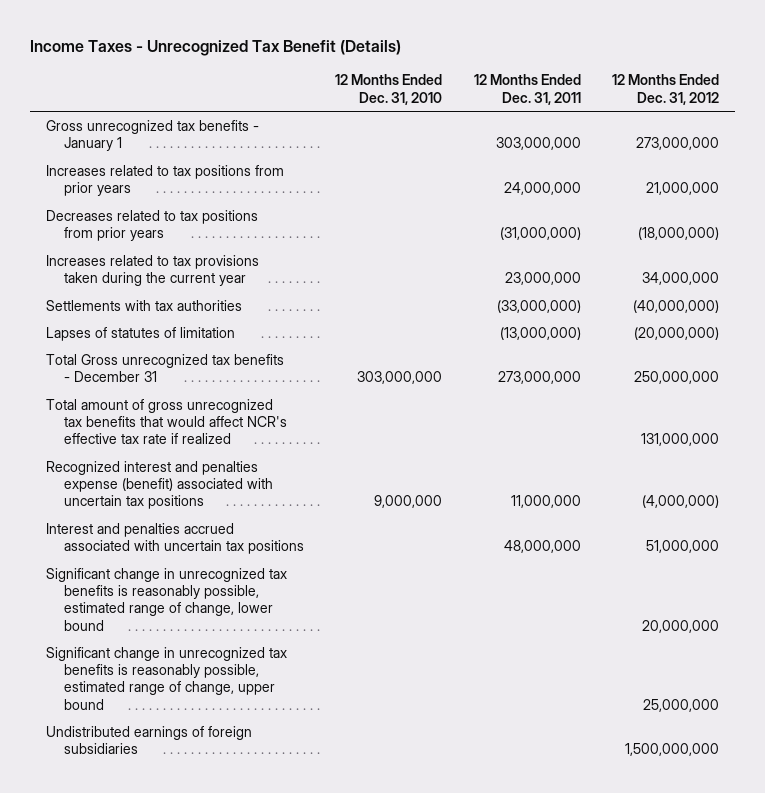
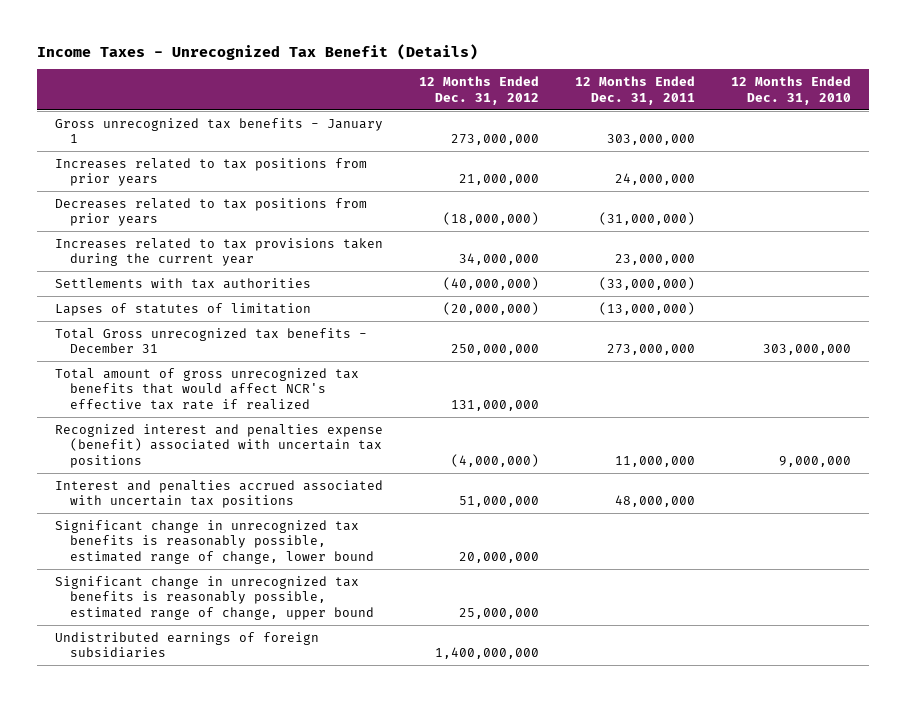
- | 12 Months Ended Dec. 31, 2010 | 12 Months Ended Dec. 31, 2011 | 12 Months Ended Dec. 31, 2012
+ | 12 Months Ended Dec. 31, 2012 | 12 Months Ended Dec. 31, 2011 | 12 Months Ended Dec. 31, 2010
- Undistributed earnings of foreign subsidiaries | | | 1,500,000,000
+ Undistributed earnings of foreign subsidiaries | 1,400,000,000 | |

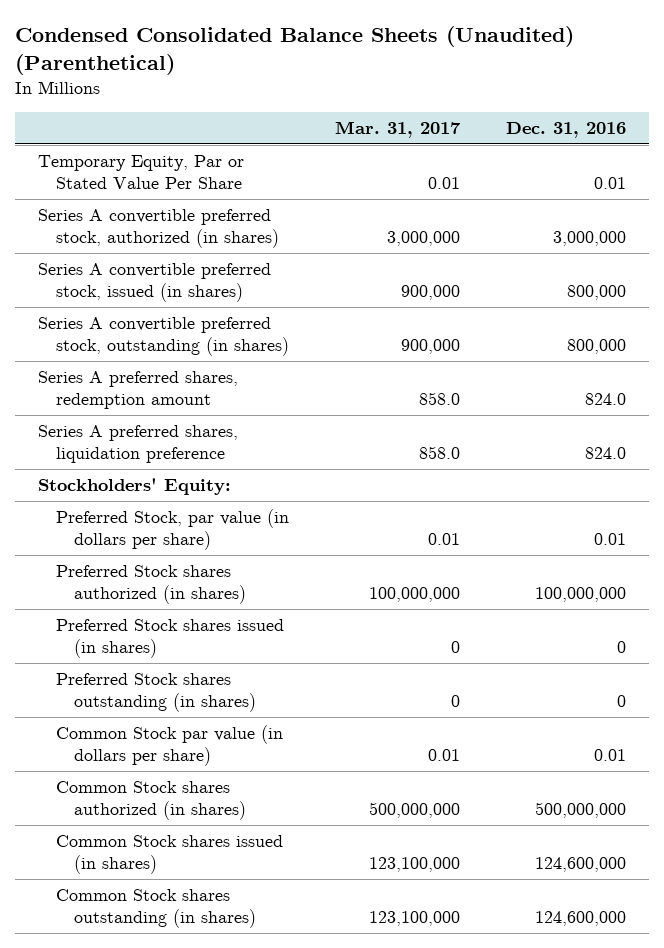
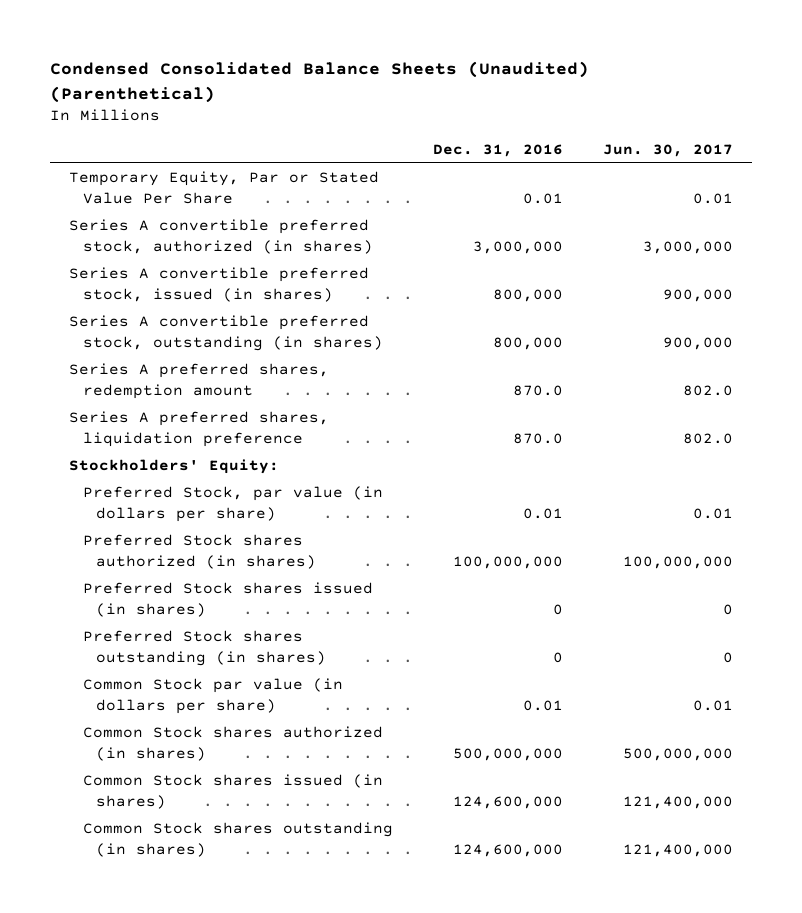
- | Mar. 31, 2017 | Dec. 31, 2016
+ | Dec. 31, 2016 | Jun. 30, 2017
- Series A preferred shares, redemption amount | 858.0 | 824.0
- Series A preferred shares, liquidation preference | 858.0 | 824.0
+ Series A preferred shares, redemption amount | 870.0 | 802.0
+ Series A preferred shares, liquidation preference | 870.0 | 802.0

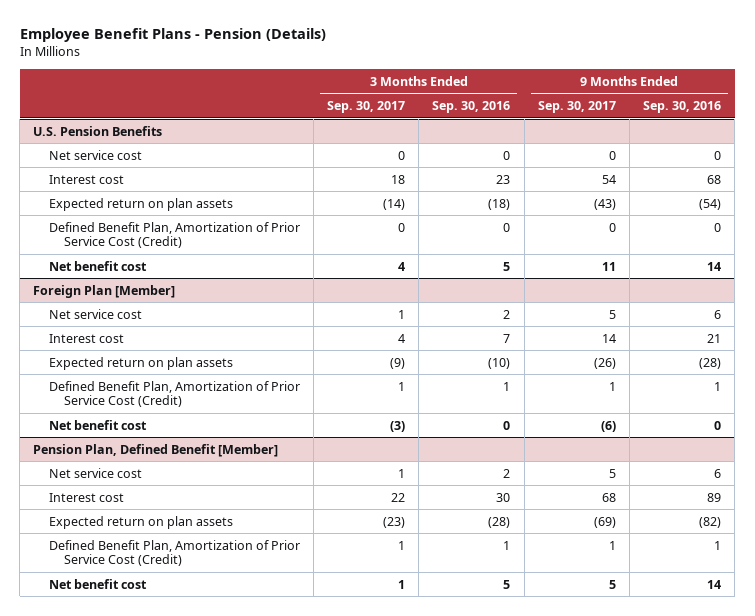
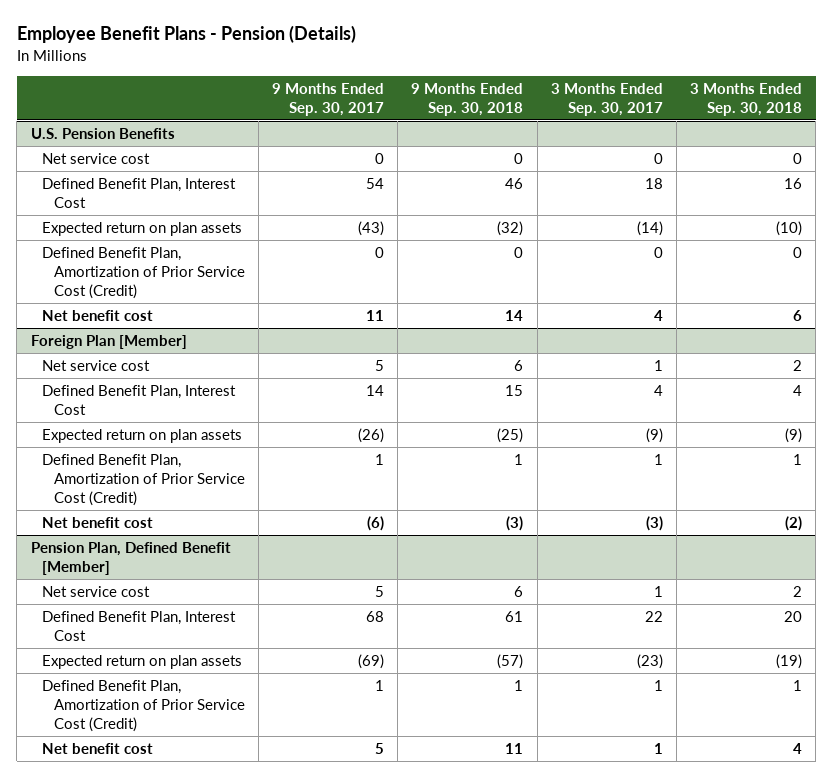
- | 3 Months Ended Sep. 30, 2017 | 3 Months Ended Sep. 30, 2016 | 9 Months Ended Sep. 30, 2017 | 9 Months Ended Sep. 30, 2016
+ | 9 Months Ended Sep. 30, 2017 | 9 Months Ended Sep. 30, 2018 | 3 Months Ended Sep. 30, 2017 | 3 Months Ended Sep. 30, 2018
@ U.S. Pension Benefits
- Interest cost | 18 | 23 | 54 | 68
+ Defined Benefit Plan, Interest Cost | 54 | 46 | 18 | 16
@ Foreign Plan [Member]
- Interest cost | 4 | 7 | 14 | 21
+ Defined Benefit Plan, Interest Cost | 14 | 15 | 4 | 4
@ Pension Plan, Defined Benefit [Member]
- Interest cost | 22 | 30 | 68 | 89
+ Defined Benefit Plan, Interest Cost | 68 | 61 | 22 | 20

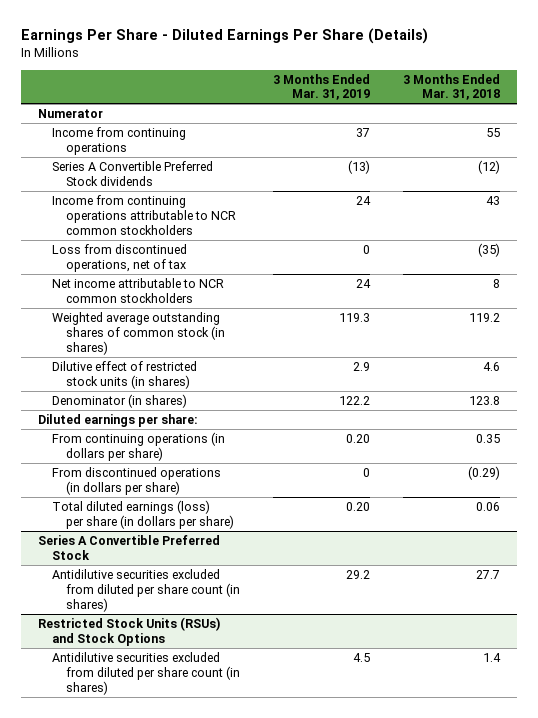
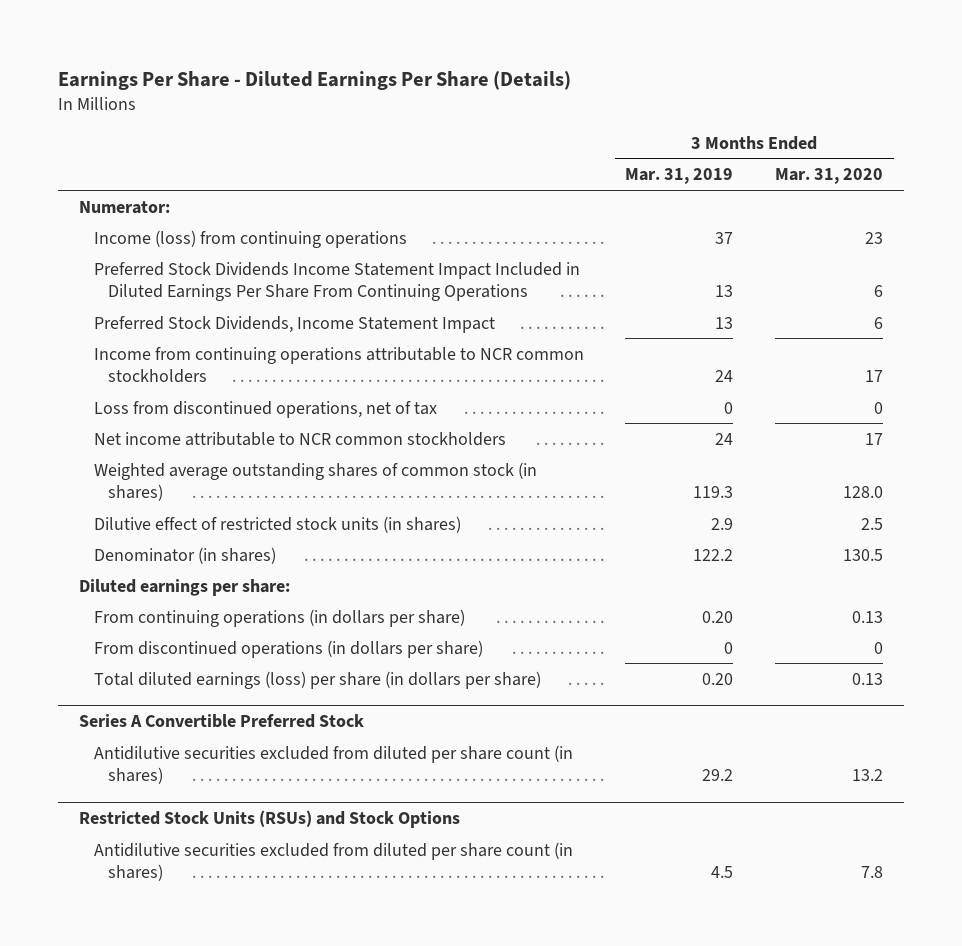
- | 3 Months Ended Mar. 31, 2019 | 3 Months Ended Mar. 31, 2018
+ | 3 Months Ended Mar. 31, 2019 | 3 Months Ended Mar. 31, 2020
- Numerator
- Income from continuing operations | 37 | 55
- Series A Convertible Preferred Stock dividends | (13) | (12)
+ Numerator:
+ Income (loss) from continuing operations | 37 | 23
+ Preferred Stock Dividends Income Statement Impact Included in Diluted Earnings Per Share From Continuing Operations | 13 | 6
+ Preferred Stock Dividends, Income Statement Impact | 13 | 6

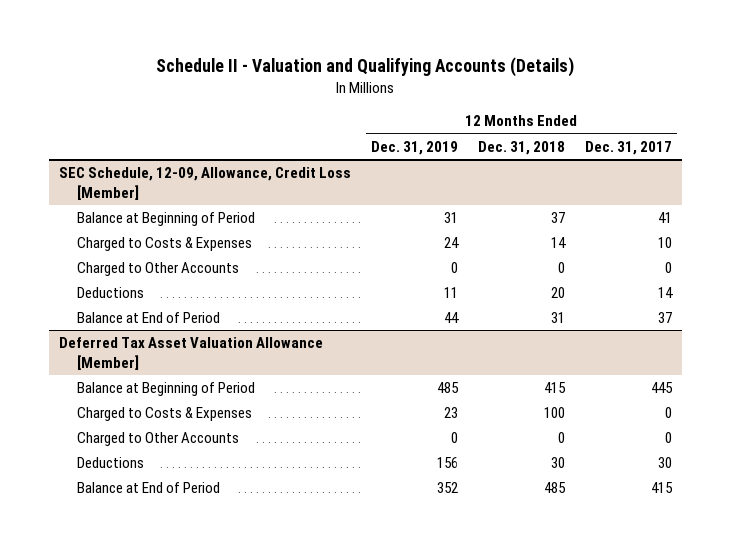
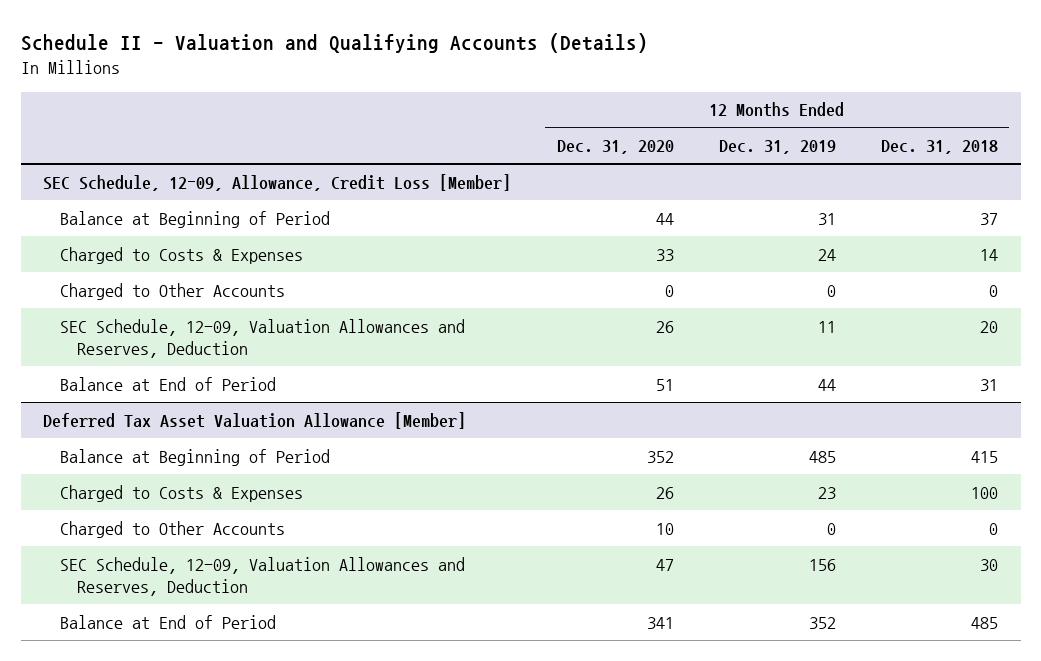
- | 12 Months Ended Dec. 31, 2019 | 12 Months Ended Dec. 31, 2018 | 12 Months Ended Dec. 31, 2017
+ | 12 Months Ended Dec. 31, 2020 | 12 Months Ended Dec. 31, 2019 | 12 Months Ended Dec. 31, 2018
@ SEC Schedule, 12-09, Allowance, Credit Loss [Member]
- Deductions | 11 | 20 | 14
+ SEC Schedule, 12-09, Valuation Allowances and Reserves, Deduction | 26 | 11 | 20
@ Deferred Tax Asset Valuation Allowance [Member]
- Deductions | 156 | 30 | 30
+ SEC Schedule, 12-09, Valuation Allowances and Reserves, Deduction | 47 | 156 | 30

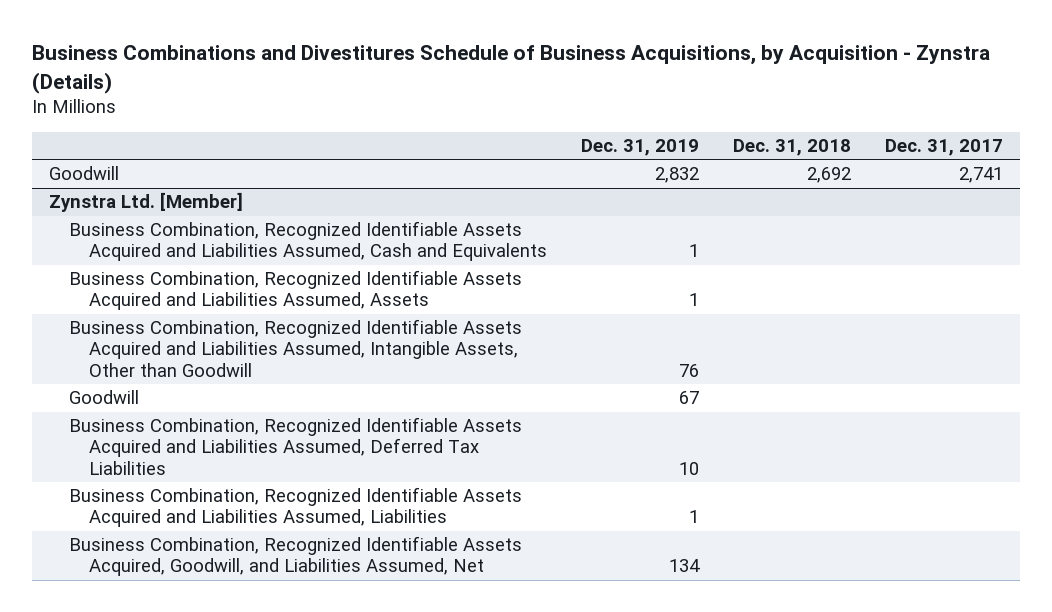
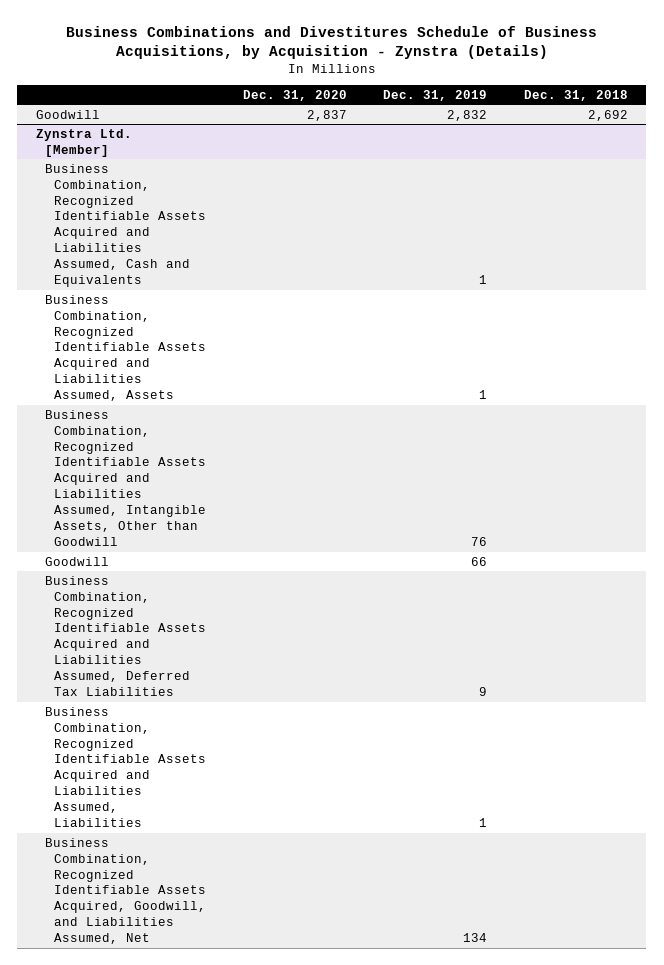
- | Dec. 31, 2019 | Dec. 31, 2018 | Dec. 31, 2017
+ | Dec. 31, 2020 | Dec. 31, 2019 | Dec. 31, 2018
@ Zynstra Ltd. [Member]
- Goodwill | 67 | |
- Business Combination, Recognized Identifiable Assets Acquired and Liabilities Assumed, Deferred Tax Liabilities | 10 | |
+ Goodwill | | 66 |
+ Business Combination, Recognized Identifiable Assets Acquired and Liabilities Assumed, Deferred Tax Liabilities | | 9 |

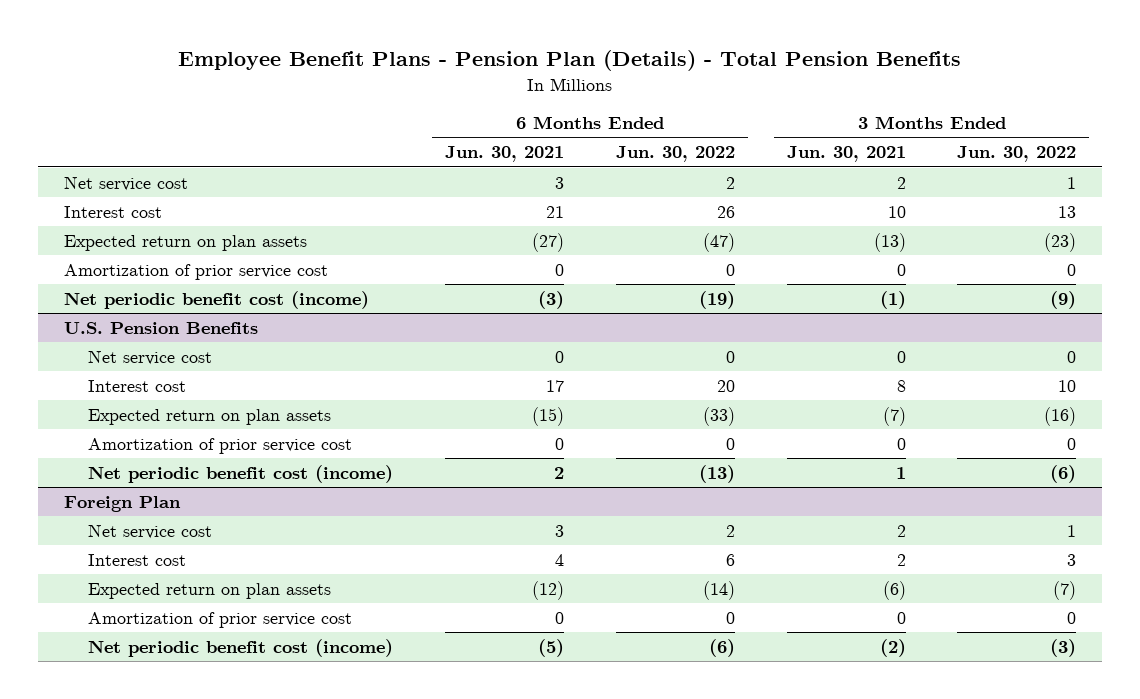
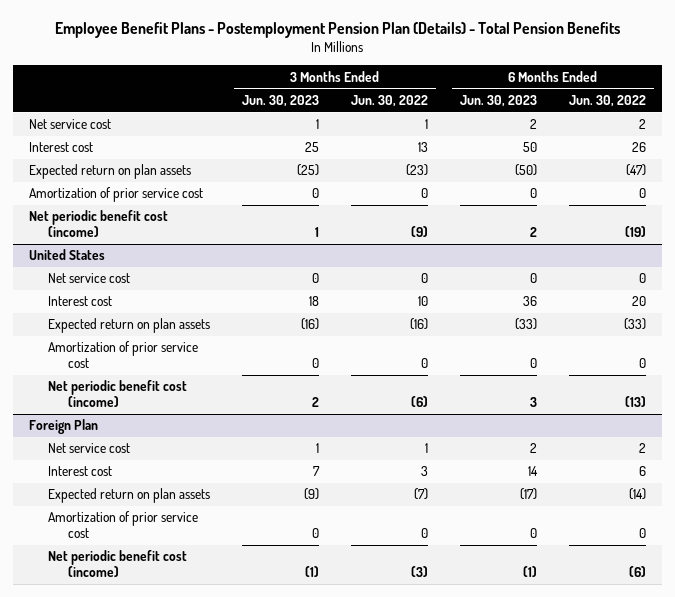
- Employee Benefit Plans - Pension Plan (Details) - Total Pension Benefits
+ Employee Benefit Plans - Postemployment Pension Plan (Details) - Total Pension Benefits
- | 6 Months Ended Jun. 30, 2021 | 6 Months Ended Jun. 30, 2022 | 3 Months Ended Jun. 30, 2021 | 3 Months Ended Jun. 30, 2022
+ | 3 Months Ended Jun. 30, 2023 | 3 Months Ended Jun. 30, 2022 | 6 Months Ended Jun. 30, 2023 | 6 Months Ended Jun. 30, 2022
- U.S. Pension Benefits
+ United States

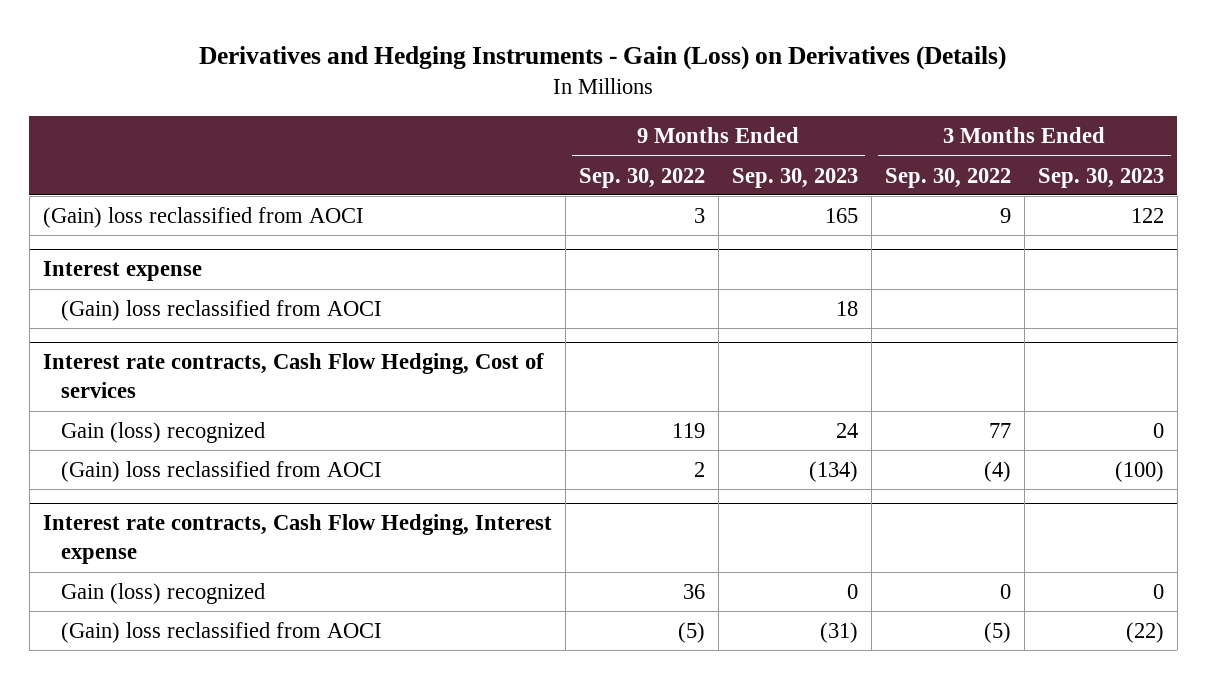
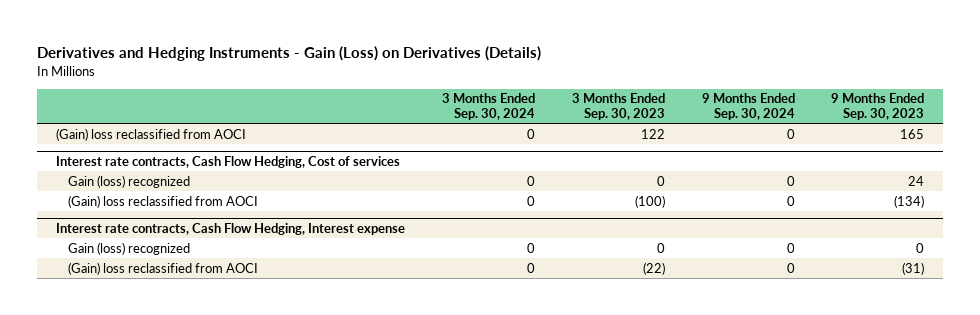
- | 9 Months Ended Sep. 30, 2022 | 9 Months Ended Sep. 30, 2023 | 3 Months Ended Sep. 30, 2022 | 3 Months Ended Sep. 30, 2023
+ | 3 Months Ended Sep. 30, 2024 | 3 Months Ended Sep. 30, 2023 | 9 Months Ended Sep. 30, 2024 | 9 Months Ended Sep. 30, 2023
- Interest expense
- (Gain) loss reclassified from AOCI | | 18 | |

